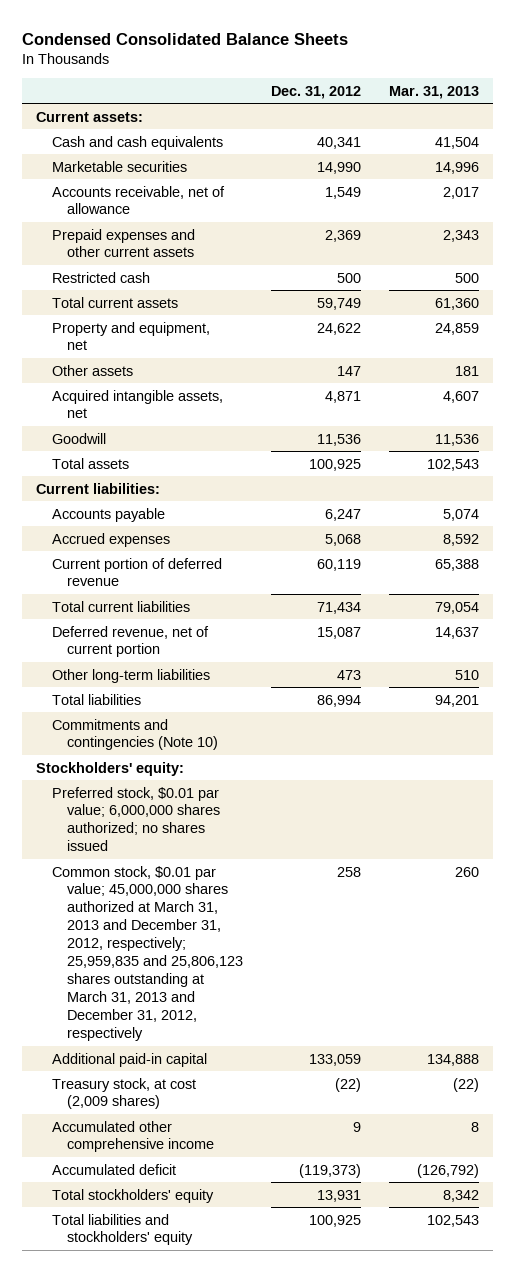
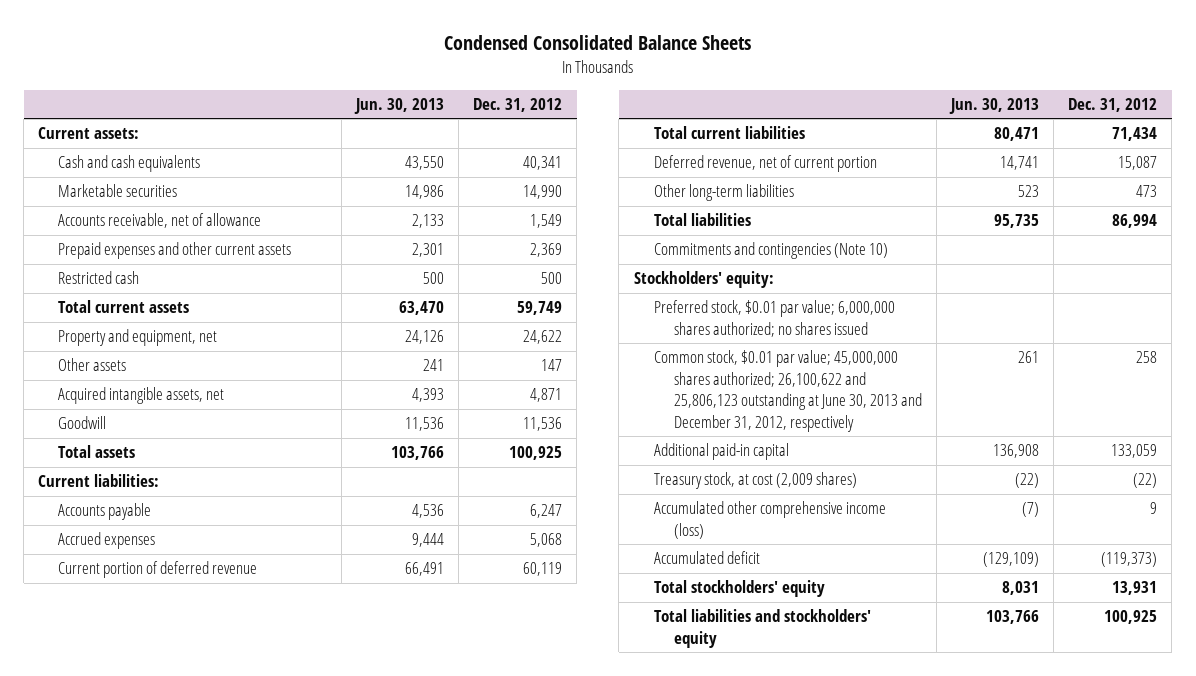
- | Dec. 31, 2012 | Mar. 31, 2013
+ | Jun. 30, 2013 | Dec. 31, 2012
- Common stock, $0.01 par value; 45,000,000 shares authorized at March 31, 2013 and December 31, 2012, respectively; 25,959,835 and 25,806,123 shares outstanding at March 31, 2013 and December 31, 2012, respectively | 258 | 260
+ Common stock, $0.01 par value; 45,000,000 shares authorized; 26,100,622 and 25,806,123 outstanding at June 30, 2013 and December 31, 2012, respectively | 261 | 258
- Accumulated other comprehensive income | 9 | 8
+ Accumulated other comprehensive income (loss) | (7) | 9

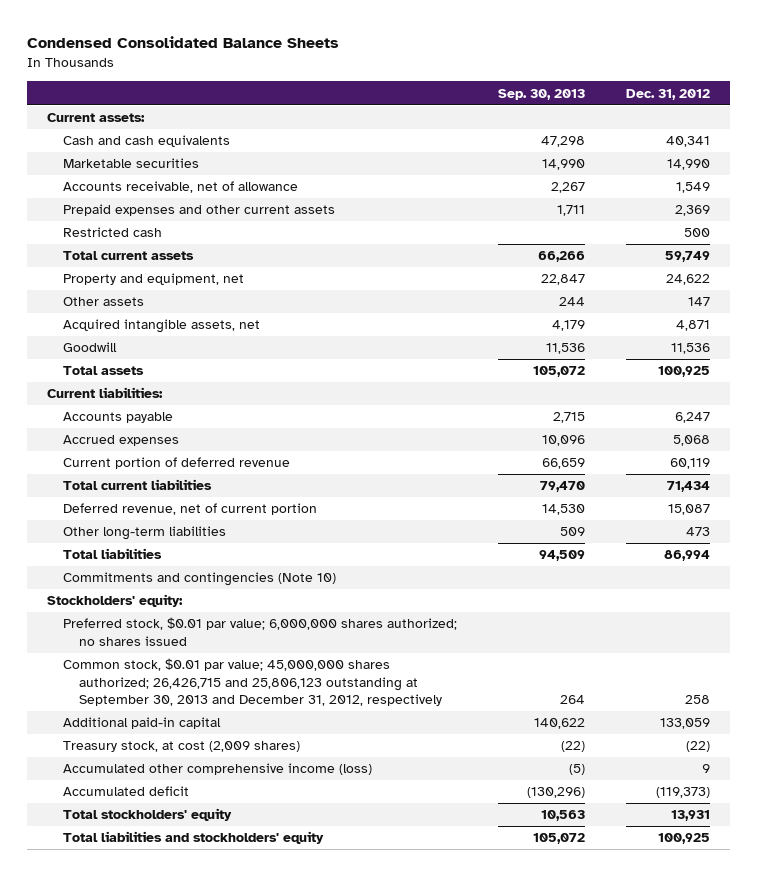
- | Jun. 30, 2013 | Dec. 31, 2012
+ | Sep. 30, 2013 | Dec. 31, 2012
- Common stock, $0.01 par value; 45,000,000 shares authorized; 26,100,622 and 25,806,123 outstanding at June 30, 2013 and December 31, 2012, respectively | 261 | 258
+ Common stock, $0.01 par value; 45,000,000 shares authorized; 26,426,715 and 25,806,123 outstanding at September 30, 2013 and December 31, 2012, respectively | 264 | 258

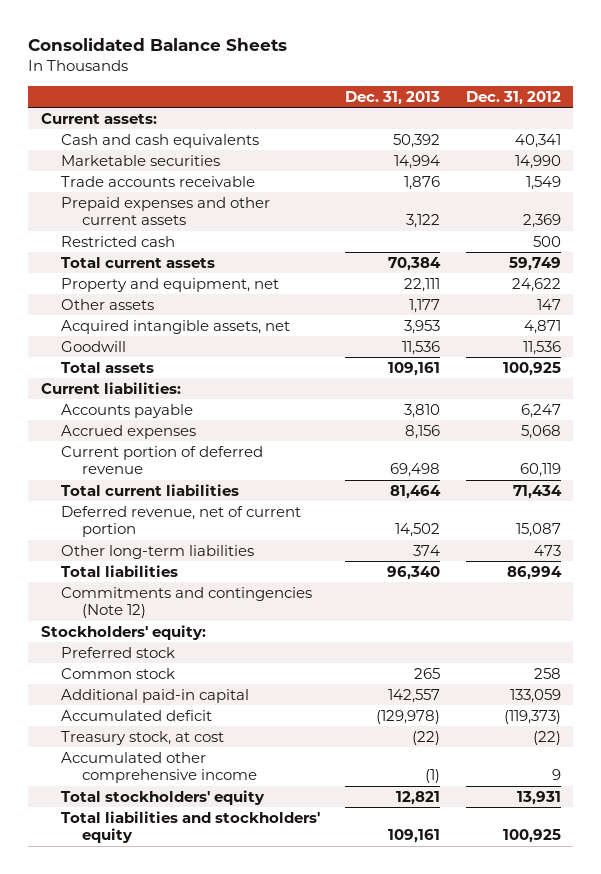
- Condensed Consolidated Balance Sheets
+ Consolidated Balance Sheets
- | Sep. 30, 2013 | Dec. 31, 2012
+ | Dec. 31, 2013 | Dec. 31, 2012
- Accounts receivable, net of allowance | 2,267 | 1,549
+ Trade accounts receivable | 1,876 | 1,549
- Commitments and contingencies (Note 10)
+ Commitments and contingencies (Note 12)
- Preferred stock, $0.01 par value; 6,000,000 shares authorized; no shares issued
- Common stock, $0.01 par value; 45,000,000 shares authorized; 26,426,715 and 25,806,123 outstanding at September 30, 2013 and December 31, 2012, respectively | 264 | 258
+ Preferred stock
+ Common stock | 265 | 258
- Treasury stock, at cost (2,009 shares) | (22) | (22)
- Accumulated other comprehensive income (loss) | (5) | 9
+ Treasury stock, at cost | (22) | (22)
+ Accumulated other comprehensive income | (1) | 9

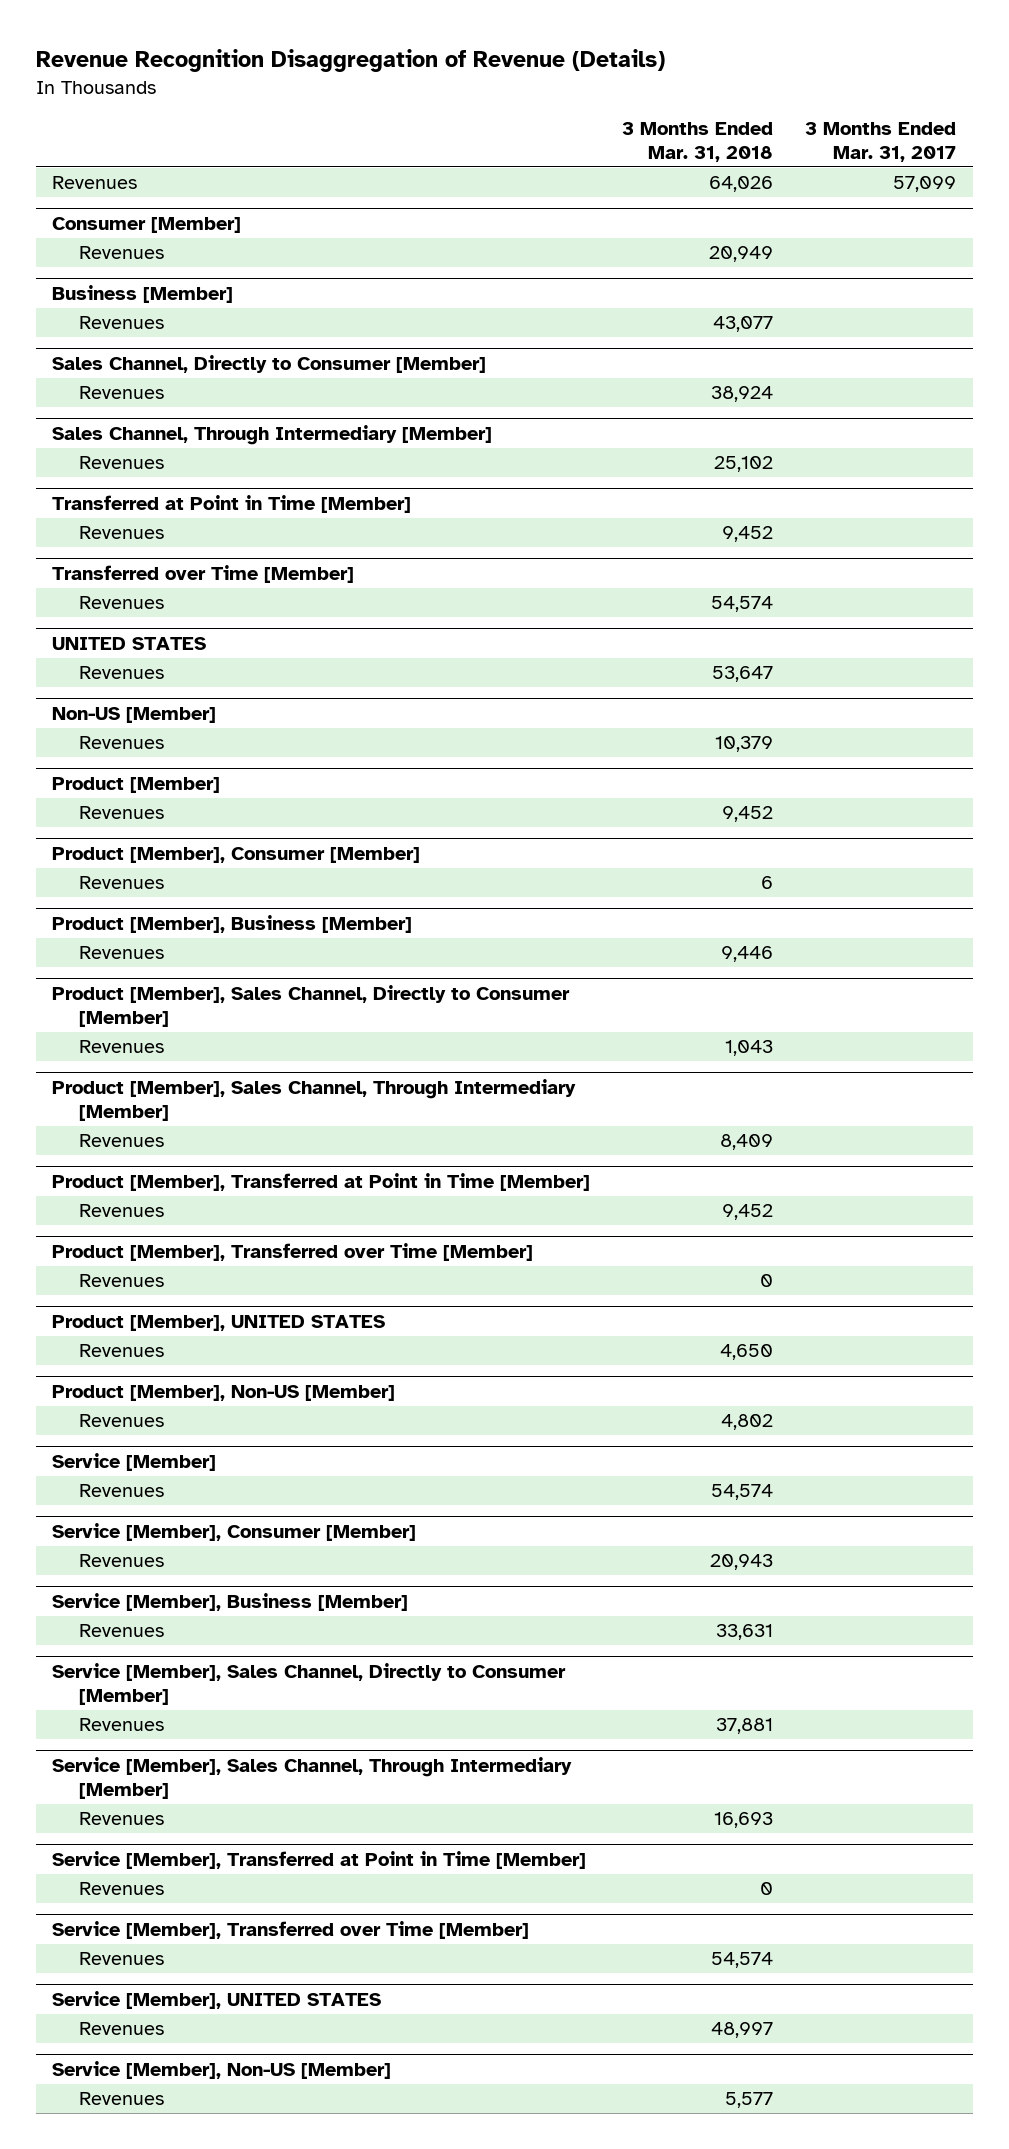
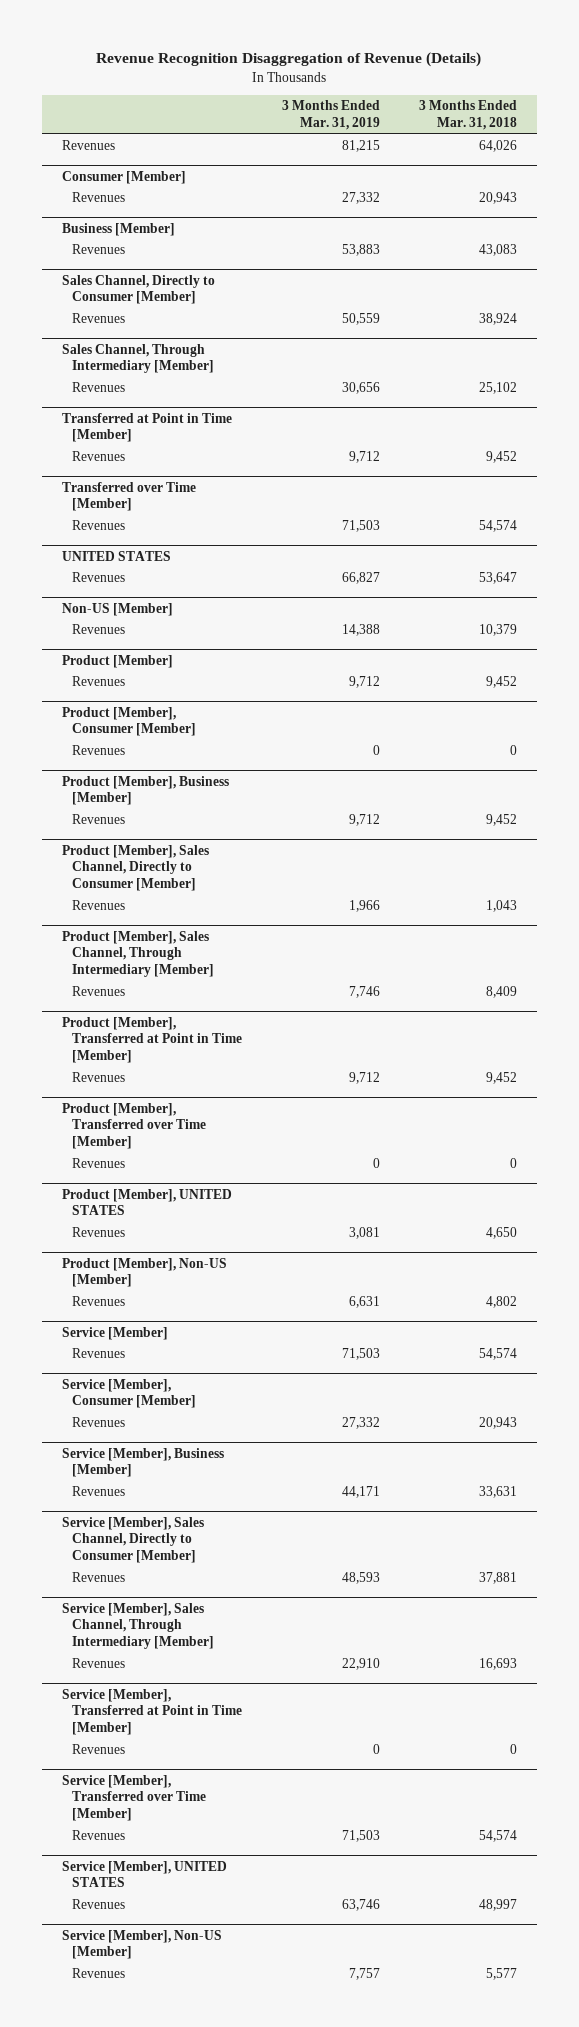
- | 3 Months Ended Mar. 31, 2018 | 3 Months Ended Mar. 31, 2017
+ | 3 Months Ended Mar. 31, 2019 | 3 Months Ended Mar. 31, 2018
@ Consumer [Member]
- Revenues | 20,949 |
+ Revenues | 27,332 | 20,943
@ Business [Member]
- Revenues | 43,077 |
+ Revenues | 53,883 | 43,083
@ Product [Member], Consumer [Member]
- Revenues | 6 |
+ Revenues | 0 | 0
@ Product [Member], Business [Member]
- Revenues | 9,446 |
+ Revenues | 9,712 | 9,452

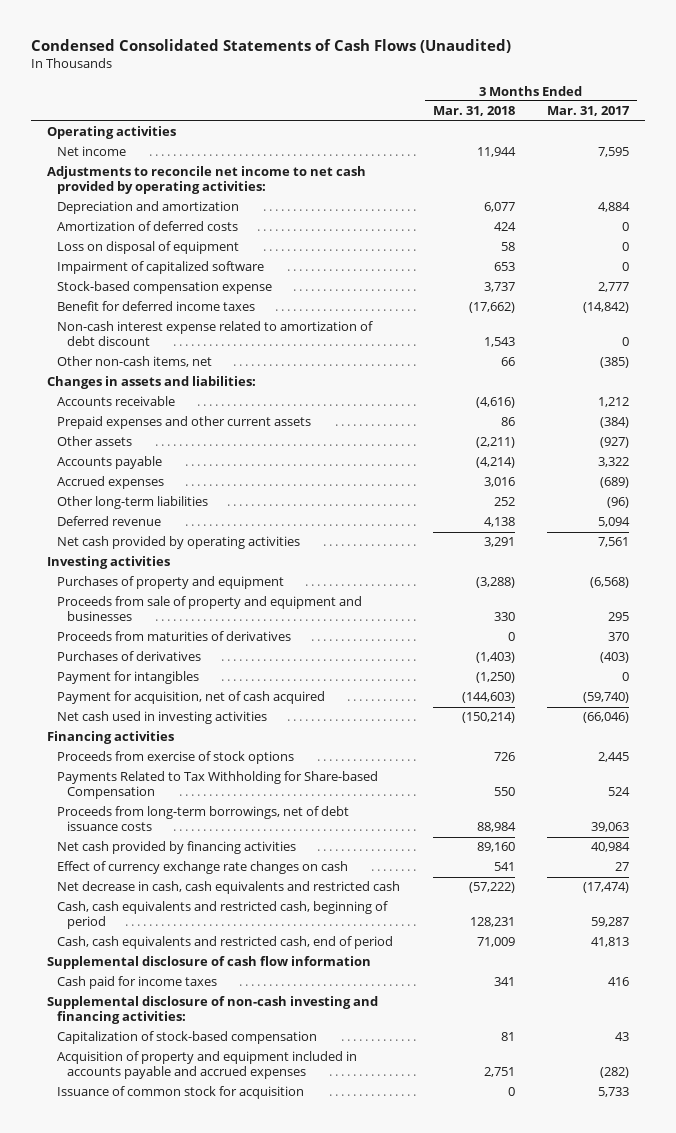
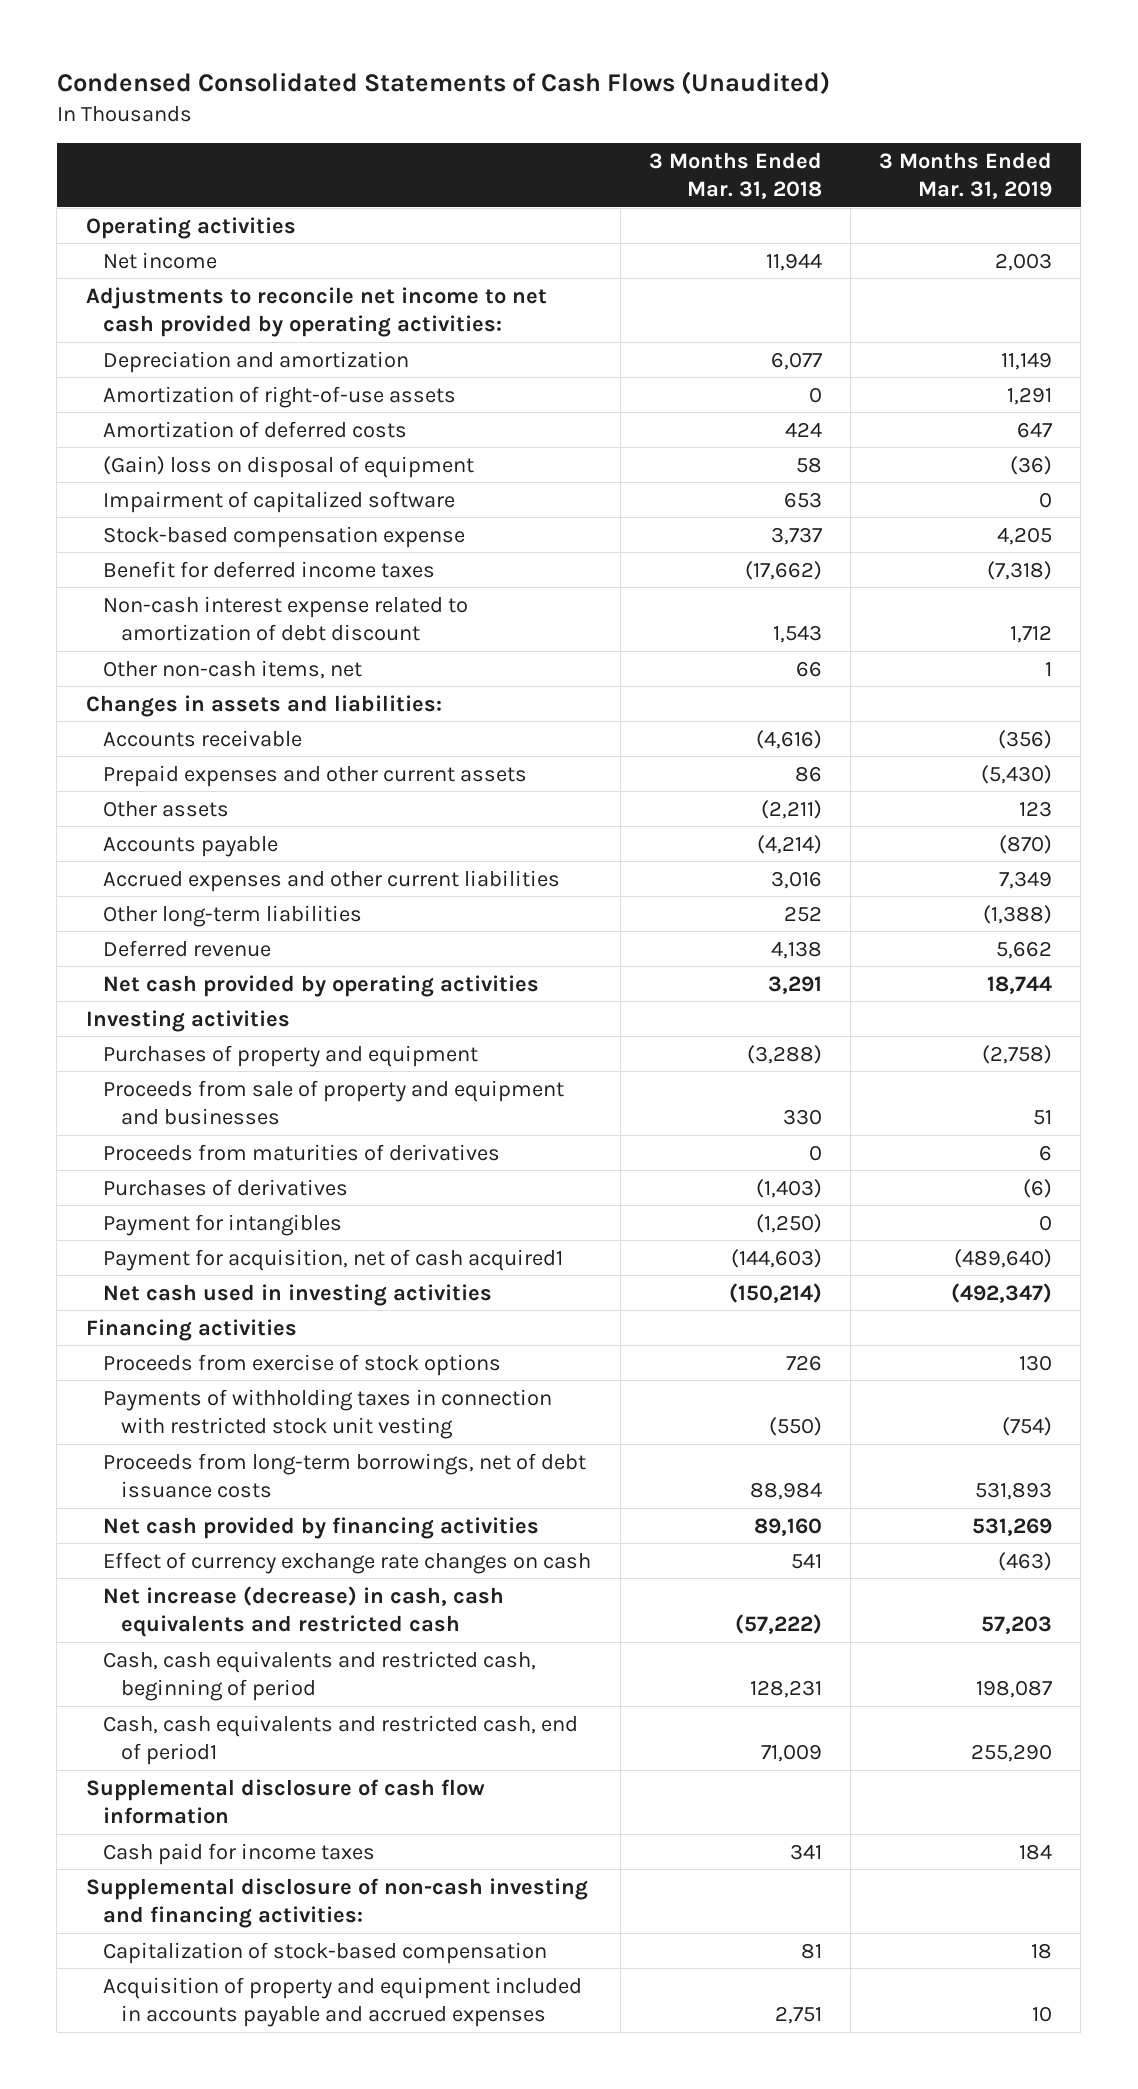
- | 3 Months Ended Mar. 31, 2018 | 3 Months Ended Mar. 31, 2017
+ | 3 Months Ended Mar. 31, 2018 | 3 Months Ended Mar. 31, 2019
+ Amortization of right-of-use assets | 0 | 1,291
- Loss on disposal of equipment | 58 | 0
+ (Gain) loss on disposal of equipment | 58 | (36)
- Accrued expenses | 3,016 | (689)
+ Accrued expenses and other current liabilities | 3,016 | 7,349
- Payment for acquisition, net of cash acquired | (144,603) | (59,740)
+ Payment for acquisition, net of cash acquired1 | (144,603) | (489,640)
- Payments Related to Tax Withholding for Share-based Compensation | 550 | 524
+ Payments of withholding taxes in connection with restricted stock unit vesting | (550) | (754)
- Net decrease in cash, cash equivalents and restricted cash | (57,222) | (17,474)
+ Net increase (decrease) in cash, cash equivalents and restricted cash | (57,222) | 57,203
- Cash, cash equivalents and restricted cash, end of period | 71,009 | 41,813
+ Cash, cash equivalents and restricted cash, end of period1 | 71,009 | 255,290
- Issuance of common stock for acquisition | 0 | 5,733

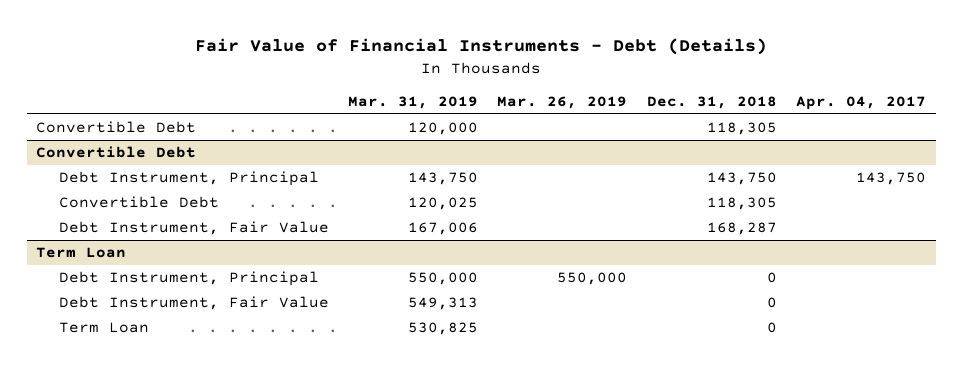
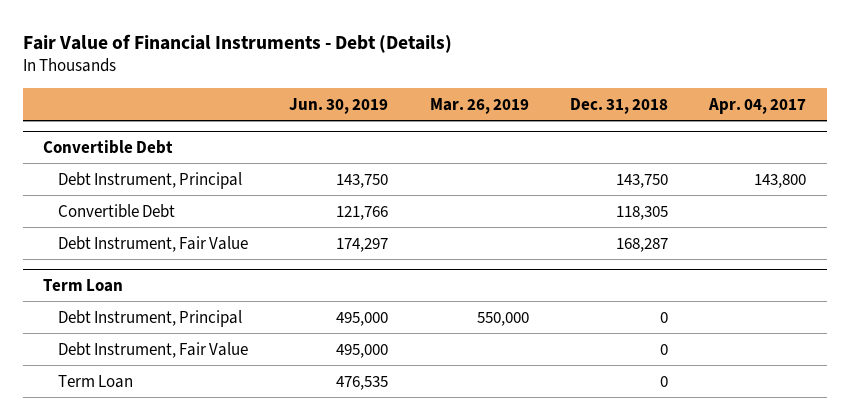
- | Mar. 31, 2019 | Mar. 26, 2019 | Dec. 31, 2018 | Apr. 04, 2017
+ | Jun. 30, 2019 | Mar. 26, 2019 | Dec. 31, 2018 | Apr. 04, 2017
- Convertible Debt | 120,000 | | 118,305 |
@ Convertible Debt
- Debt Instrument, Principal | 143,750 | | 143,750 | 143,750
+ Debt Instrument, Principal | 143,750 | | 143,750 | 143,800

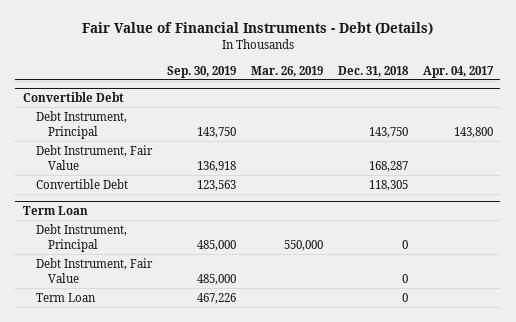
- | Jun. 30, 2019 | Mar. 26, 2019 | Dec. 31, 2018 | Apr. 04, 2017
+ | Sep. 30, 2019 | Mar. 26, 2019 | Dec. 31, 2018 | Apr. 04, 2017
@ Convertible Debt
moved down: Convertible Debt | 123,563 | | 118,305 |

